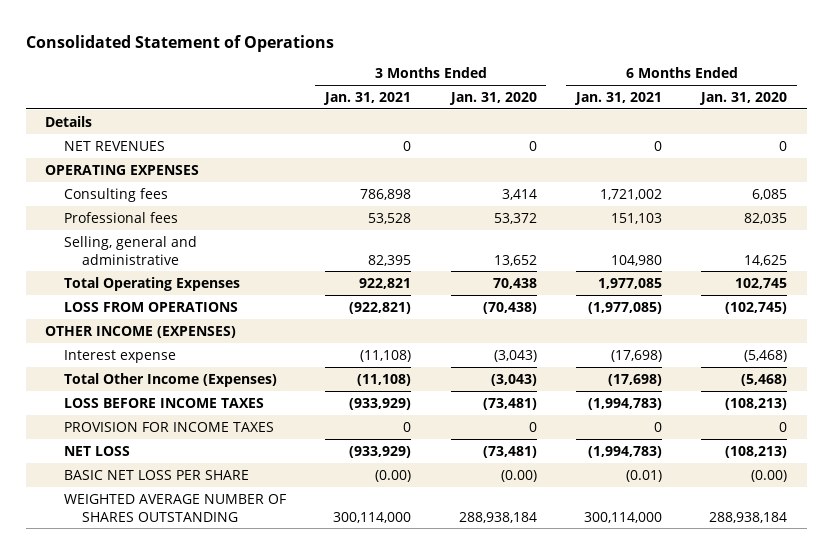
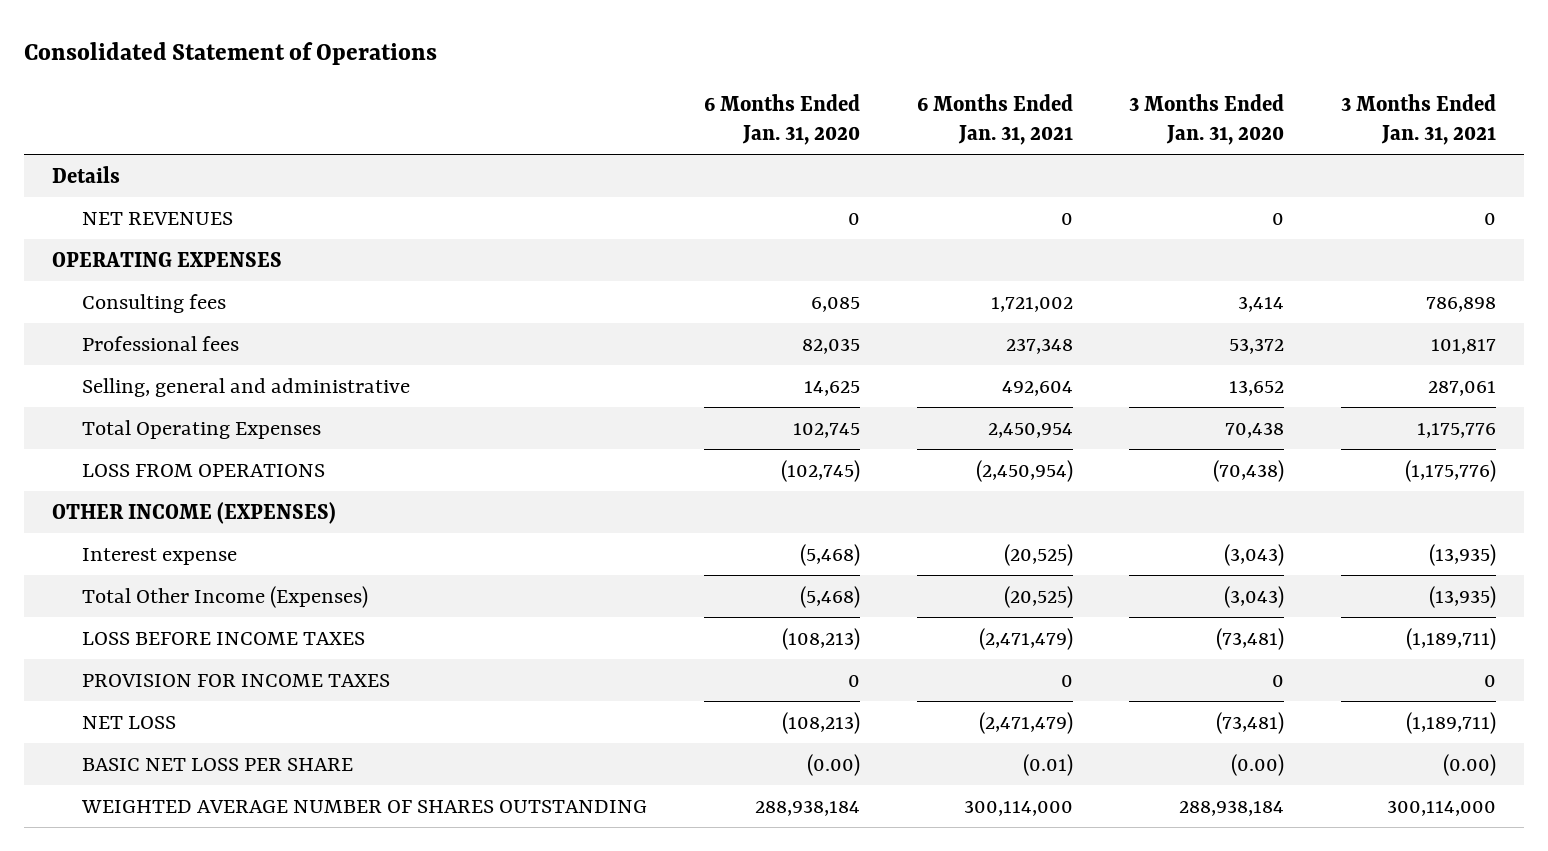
- | 3 Months Ended Jan. 31, 2021 | 3 Months Ended Jan. 31, 2020 | 6 Months Ended Jan. 31, 2021 | 6 Months Ended Jan. 31, 2020
+ | 6 Months Ended Jan. 31, 2020 | 6 Months Ended Jan. 31, 2021 | 3 Months Ended Jan. 31, 2020 | 3 Months Ended Jan. 31, 2021
- Professional fees | 53,528 | 53,372 | 151,103 | 82,035
- Selling, general and administrative | 82,395 | 13,652 | 104,980 | 14,625
- Total Operating Expenses | 922,821 | 70,438 | 1,977,085 | 102,745
- LOSS FROM OPERATIONS | (922,821) | (70,438) | (1,977,085) | (102,745)
+ Professional fees | 82,035 | 237,348 | 53,372 | 101,817
+ Selling, general and administrative | 14,625 | 492,604 | 13,652 | 287,061
+ Total Operating Expenses | 102,745 | 2,450,954 | 70,438 | 1,175,776
+ LOSS FROM OPERATIONS | (102,745) | (2,450,954) | (70,438) | (1,175,776)
- Interest expense | (11,108) | (3,043) | (17,698) | (5,468)
- Total Other Income (Expenses) | (11,108) | (3,043) | (17,698) | (5,468)
- LOSS BEFORE INCOME TAXES | (933,929) | (73,481) | (1,994,783) | (108,213)
+ Interest expense | (5,468) | (20,525) | (3,043) | (13,935)
+ Total Other Income (Expenses) | (5,468) | (20,525) | (3,043) | (13,935)
+ LOSS BEFORE INCOME TAXES | (108,213) | (2,471,479) | (73,481) | (1,189,711)
- NET LOSS | (933,929) | (73,481) | (1,994,783) | (108,213)
+ NET LOSS | (108,213) | (2,471,479) | (73,481) | (1,189,711)

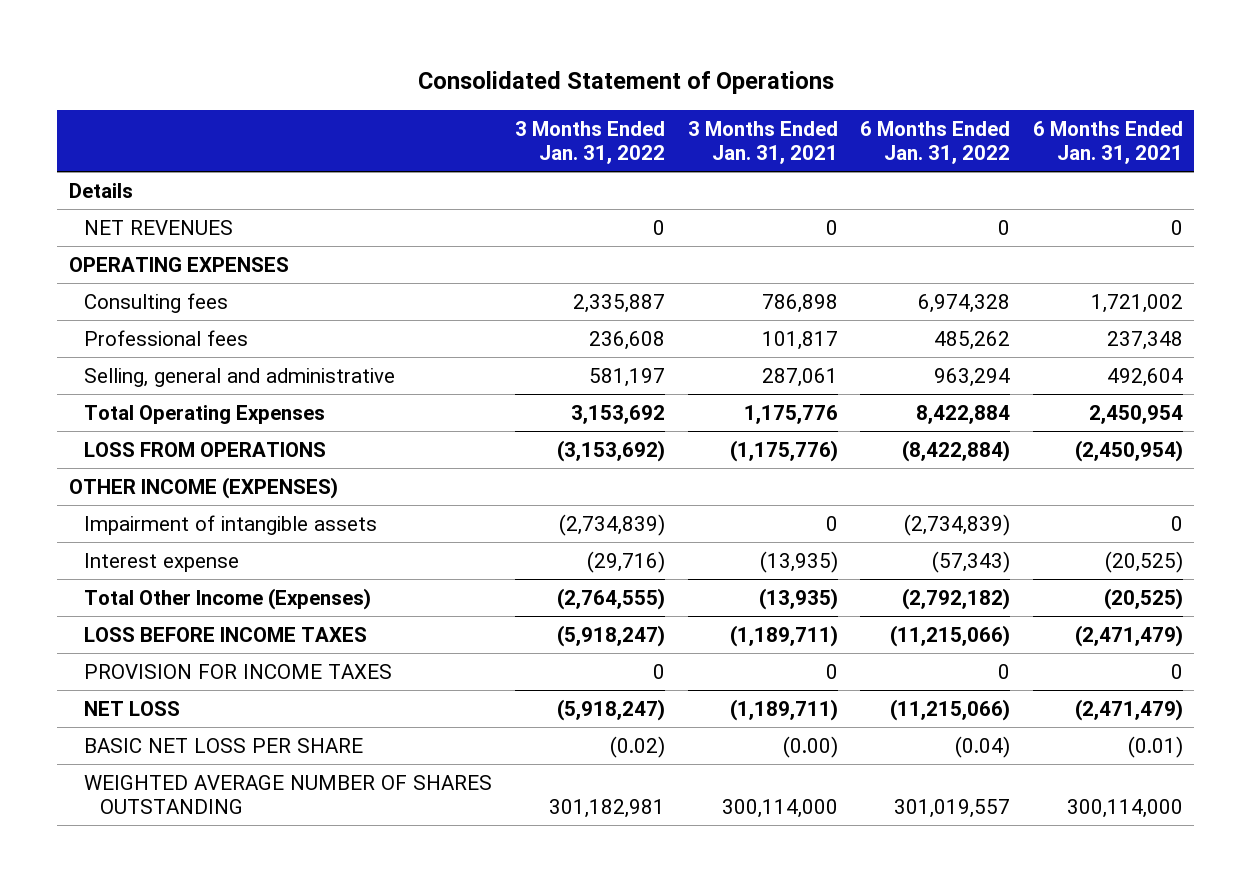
- | 6 Months Ended Jan. 31, 2020 | 6 Months Ended Jan. 31, 2021 | 3 Months Ended Jan. 31, 2020 | 3 Months Ended Jan. 31, 2021
+ | 3 Months Ended Jan. 31, 2022 | 3 Months Ended Jan. 31, 2021 | 6 Months Ended Jan. 31, 2022 | 6 Months Ended Jan. 31, 2021
+ Impairment of intangible assets | (2,734,839) | 0 | (2,734,839) | 0

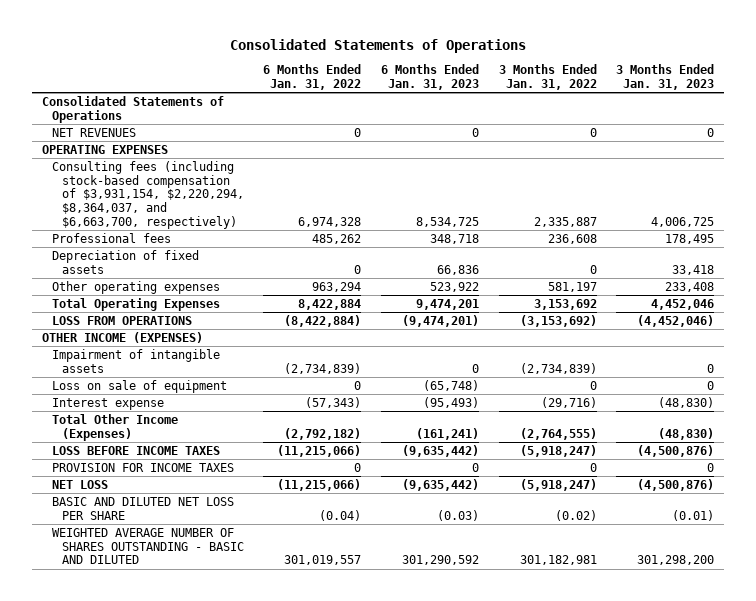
- Consolidated Statement of Operations
+ Consolidated Statements of Operations
- | 3 Months Ended Jan. 31, 2022 | 3 Months Ended Jan. 31, 2021 | 6 Months Ended Jan. 31, 2022 | 6 Months Ended Jan. 31, 2021
+ | 6 Months Ended Jan. 31, 2022 | 6 Months Ended Jan. 31, 2023 | 3 Months Ended Jan. 31, 2022 | 3 Months Ended Jan. 31, 2023
- Details
+ Consolidated Statements of Operations
- Consulting fees | 2,335,887 | 786,898 | 6,974,328 | 1,721,002
+ Consulting fees (including stock-based compensation of $3,931,154, $2,220,294, $8,364,037, and $6,663,700, respectively) | 6,974,328 | 8,534,725 | 2,335,887 | 4,006,725
- Selling, general and administrative | 581,197 | 287,061 | 963,294 | 492,604
+ Depreciation of fixed assets | 0 | 66,836 | 0 | 33,418
+ Other operating expenses | 963,294 | 523,922 | 581,197 | 233,408
+ Loss on sale of equipment | 0 | (65,748) | 0 | 0
- BASIC NET LOSS PER SHARE | (0.02) | (0.00) | (0.04) | (0.01)
- WEIGHTED AVERAGE NUMBER OF SHARES OUTSTANDING | 301,182,981 | 300,114,000 | 301,019,557 | 300,114,000
+ BASIC AND DILUTED NET LOSS PER SHARE | (0.04) | (0.03) | (0.02) | (0.01)
+ WEIGHTED AVERAGE NUMBER OF SHARES OUTSTANDING - BASIC AND DILUTED | 301,019,557 | 301,290,592 | 301,182,981 | 301,298,200

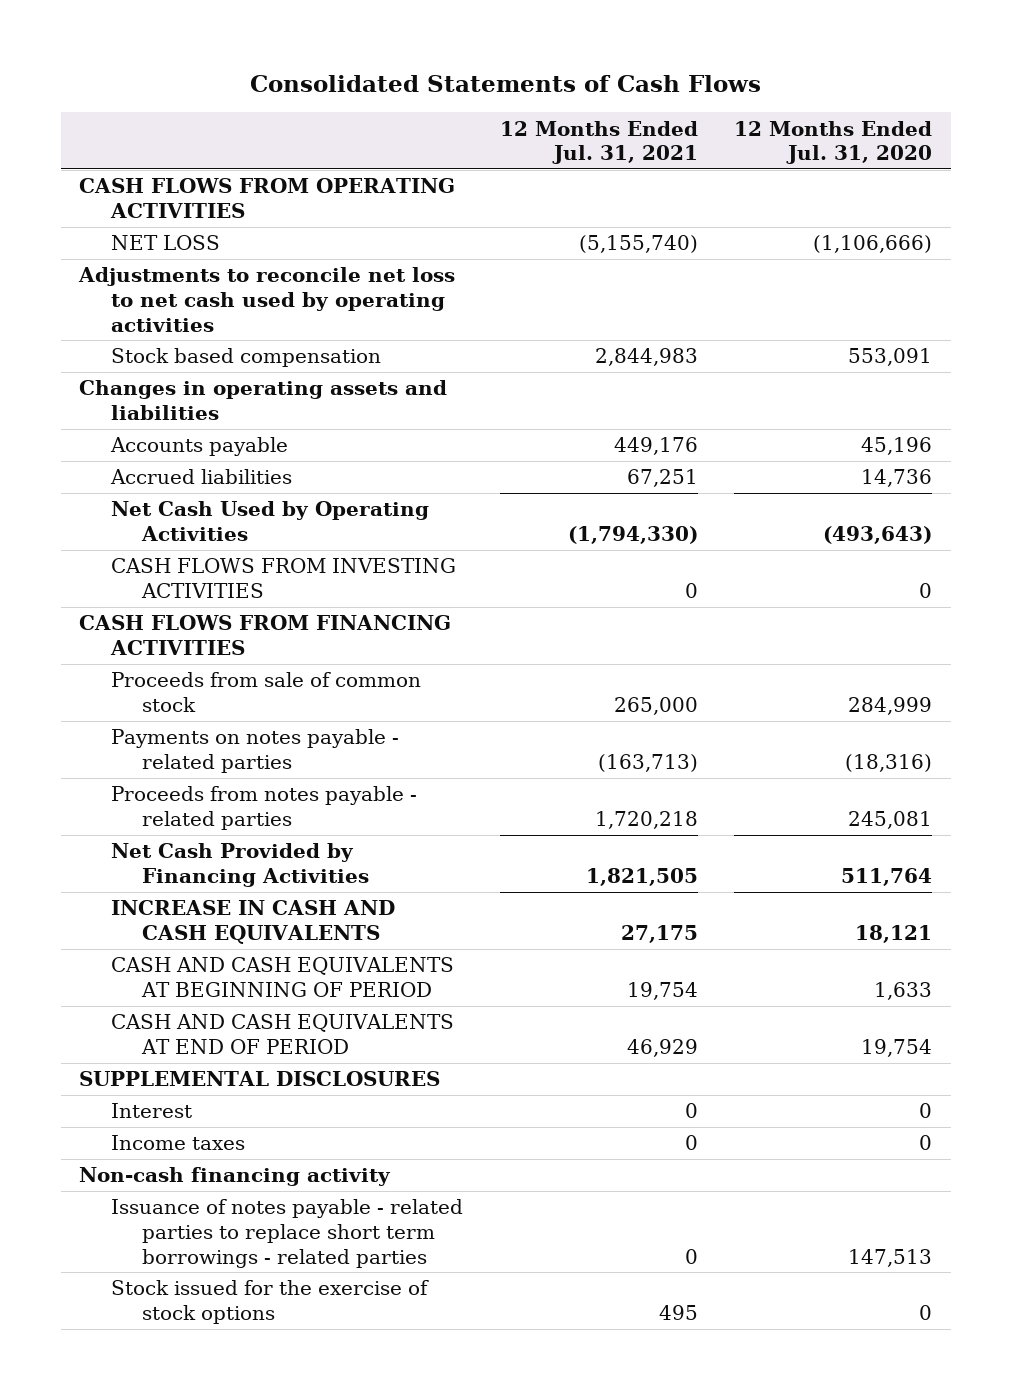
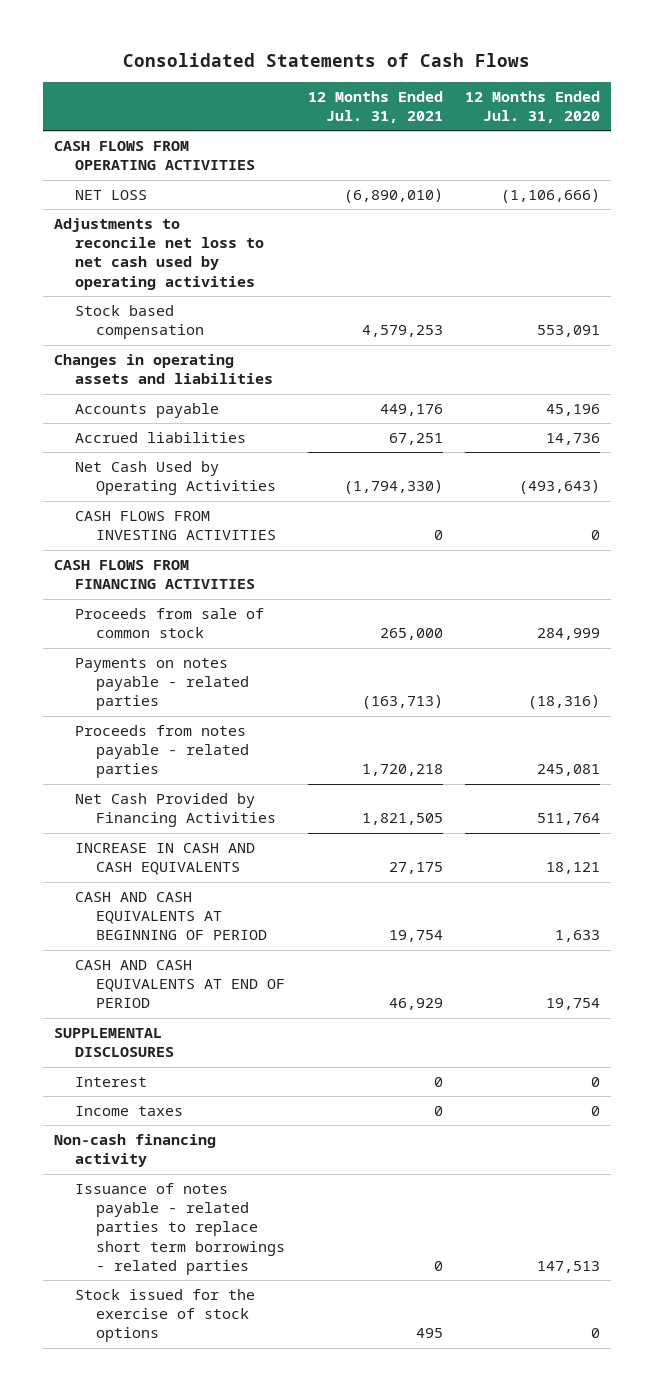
- NET LOSS | (5,155,740) | (1,106,666)
+ NET LOSS | (6,890,010) | (1,106,666)
- Stock based compensation | 2,844,983 | 553,091
+ Stock based compensation | 4,579,253 | 553,091

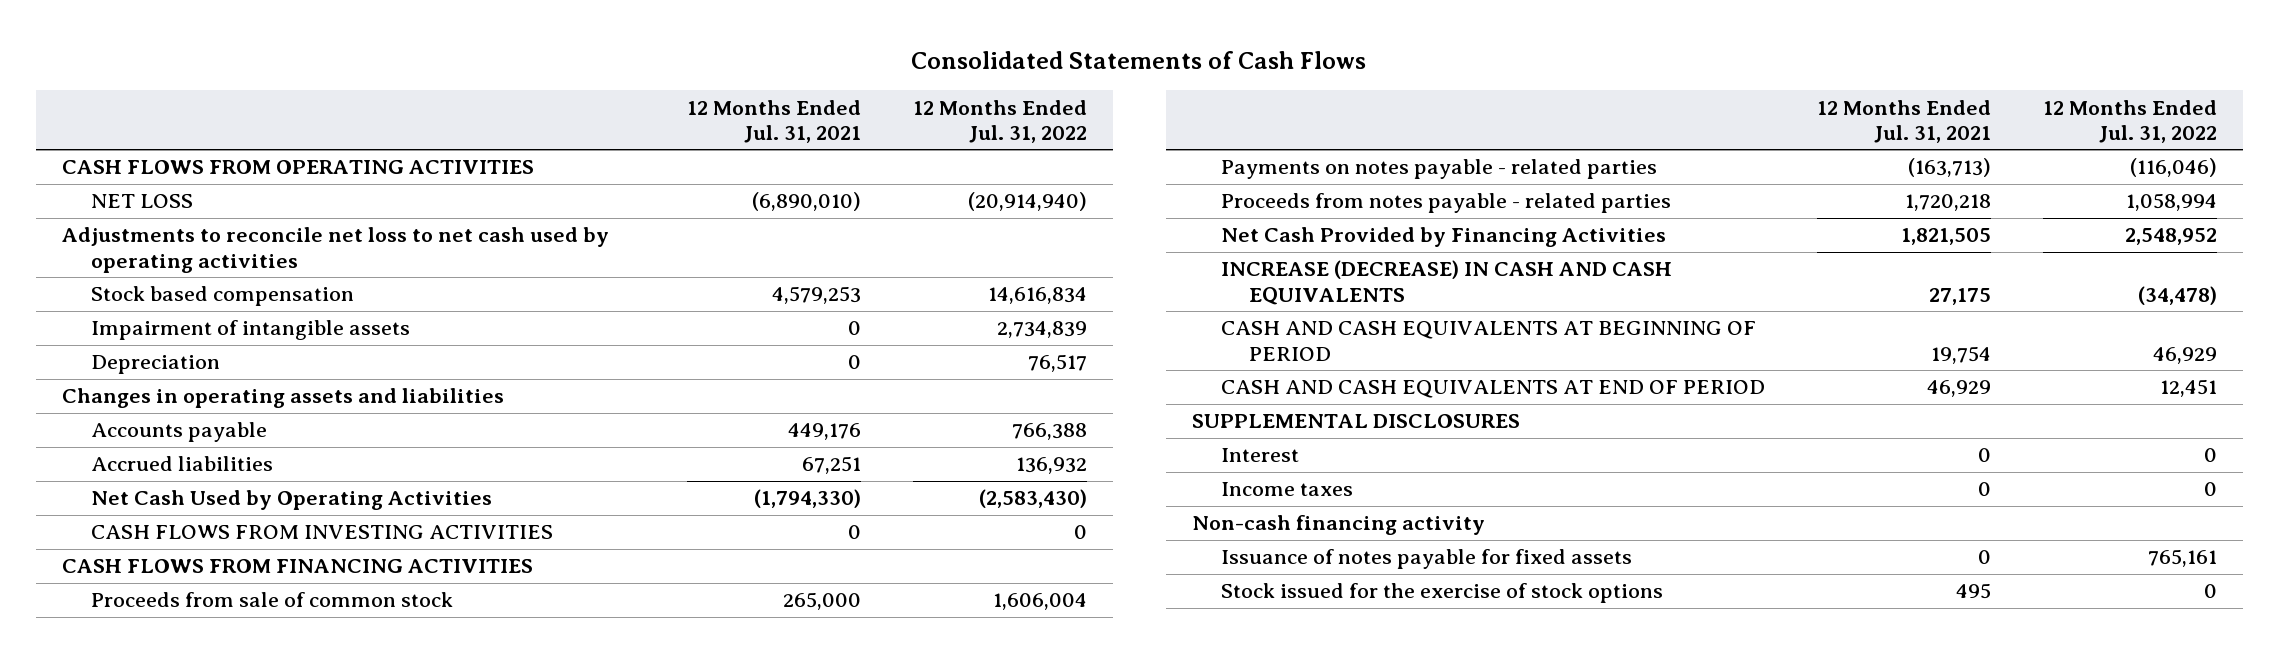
- | 12 Months Ended Jul. 31, 2021 | 12 Months Ended Jul. 31, 2020
+ | 12 Months Ended Jul. 31, 2021 | 12 Months Ended Jul. 31, 2022
+ Impairment of intangible assets | 0 | 2,734,839
+ Depreciation | 0 | 76,517
- INCREASE IN CASH AND CASH EQUIVALENTS | 27,175 | 18,121
+ INCREASE (DECREASE) IN CASH AND CASH EQUIVALENTS | 27,175 | (34,478)
- Issuance of notes payable - related parties to replace short term borrowings - related parties | 0 | 147,513
+ Issuance of notes payable for fixed assets | 0 | 765,161

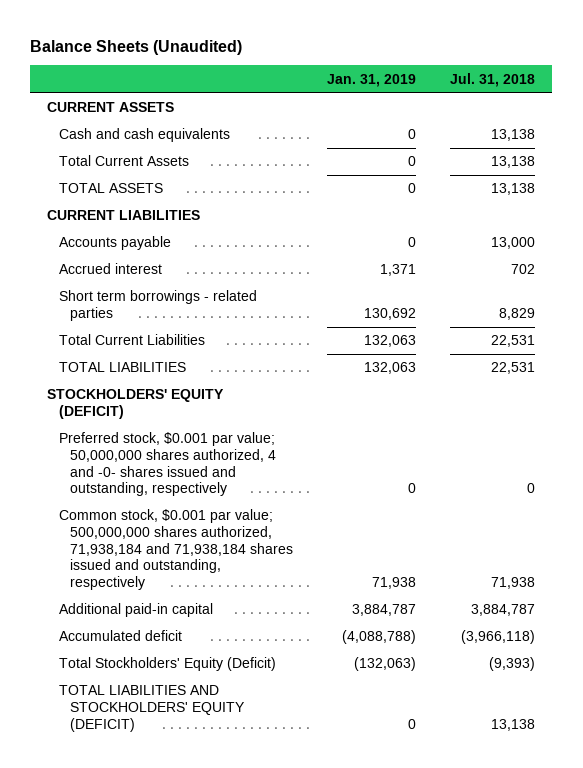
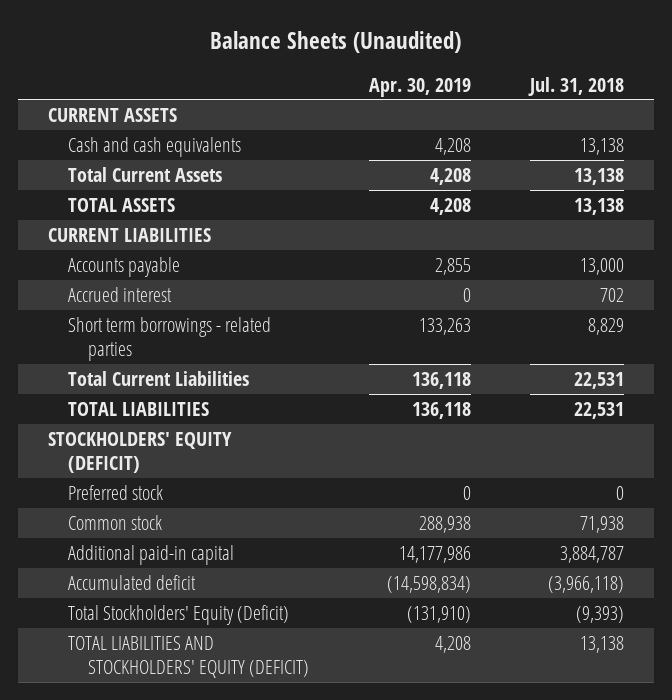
- | Jan. 31, 2019 | Jul. 31, 2018
+ | Apr. 30, 2019 | Jul. 31, 2018
- Preferred stock, $0.001 par value; 50,000,000 shares authorized, 4 and -0- shares issued and outstanding, respectively | 0 | 0
- Common stock, $0.001 par value; 500,000,000 shares authorized, 71,938,184 and 71,938,184 shares issued and outstanding, respectively | 71,938 | 71,938
+ Preferred stock | 0 | 0
+ Common stock | 288,938 | 71,938

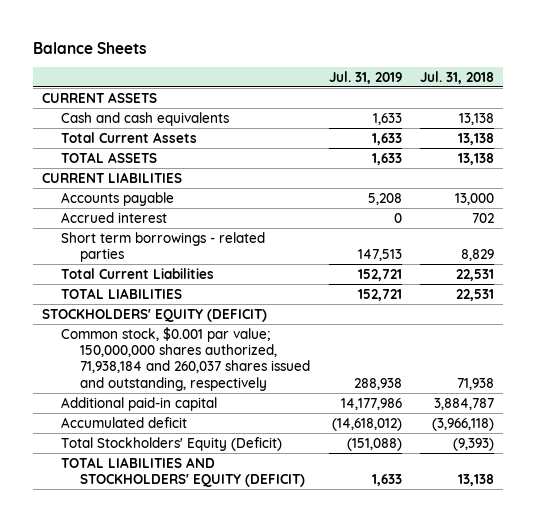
- Balance Sheets (Unaudited)
+ Balance Sheets
- | Apr. 30, 2019 | Jul. 31, 2018
+ | Jul. 31, 2019 | Jul. 31, 2018
- Preferred stock | 0 | 0
- Common stock | 288,938 | 71,938
+ Common stock, $0.001 par value; 150,000,000 shares authorized, 71,938,184 and 260,037 shares issued and outstanding, respectively | 288,938 | 71,938

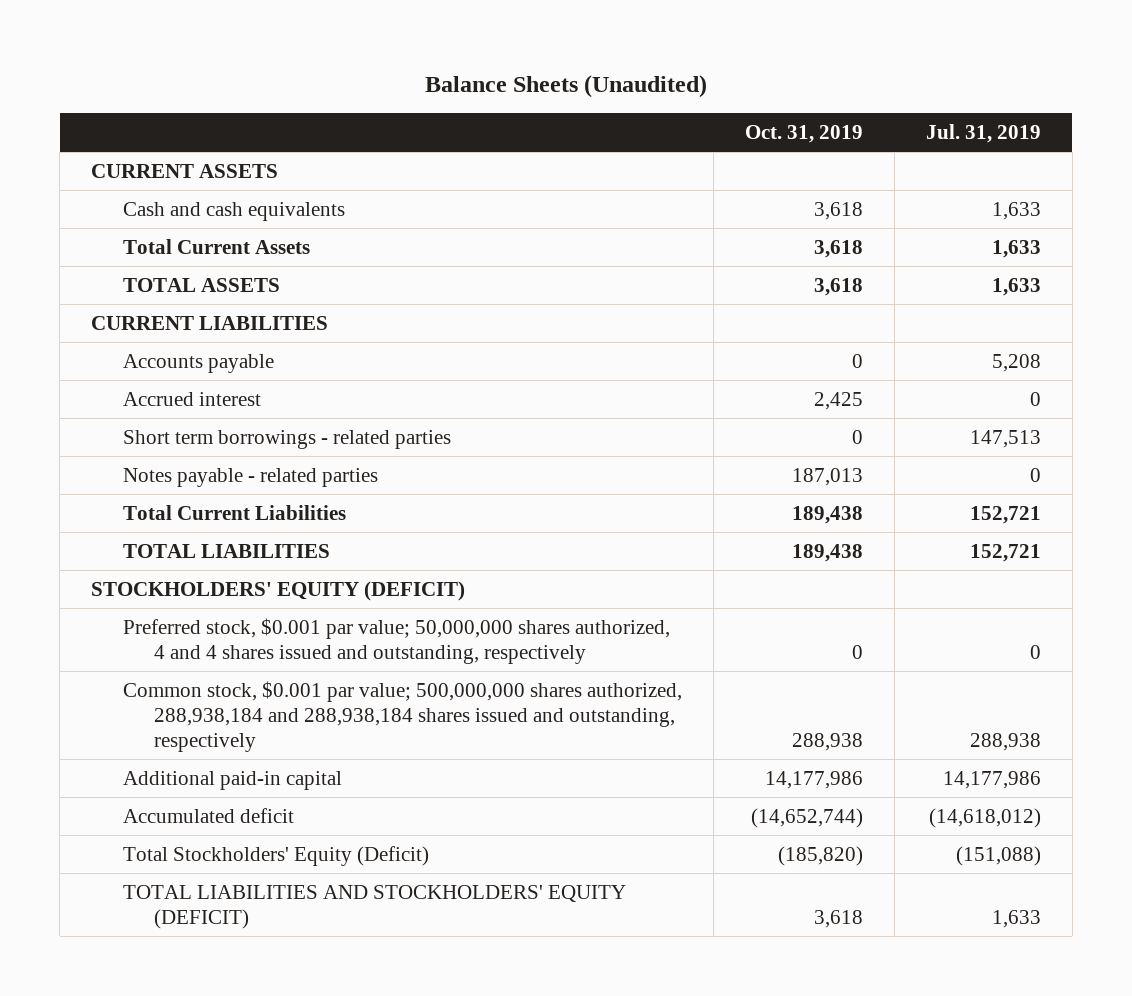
- Balance Sheets
+ Balance Sheets (Unaudited)
- | Jul. 31, 2019 | Jul. 31, 2018
+ | Oct. 31, 2019 | Jul. 31, 2019
+ Notes payable - related parties | 187,013 | 0
- Common stock, $0.001 par value; 150,000,000 shares authorized, 71,938,184 and 260,037 shares issued and outstanding, respectively | 288,938 | 71,938
+ Preferred stock, $0.001 par value; 50,000,000 shares authorized, 4 and 4 shares issued and outstanding, respectively | 0 | 0
+ Common stock, $0.001 par value; 500,000,000 shares authorized, 288,938,184 and 288,938,184 shares issued and outstanding, respectively | 288,938 | 288,938

